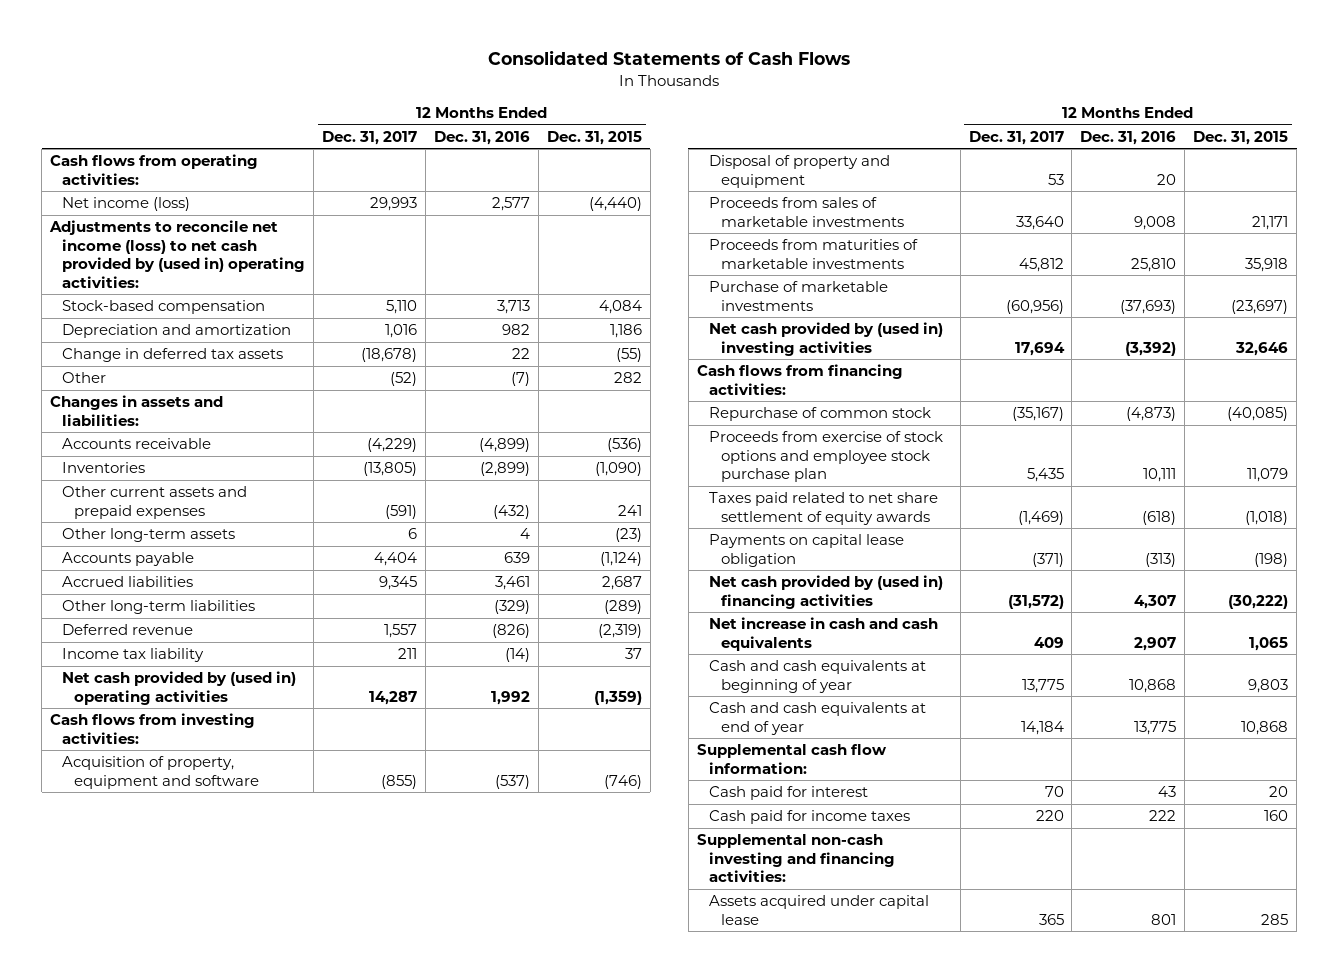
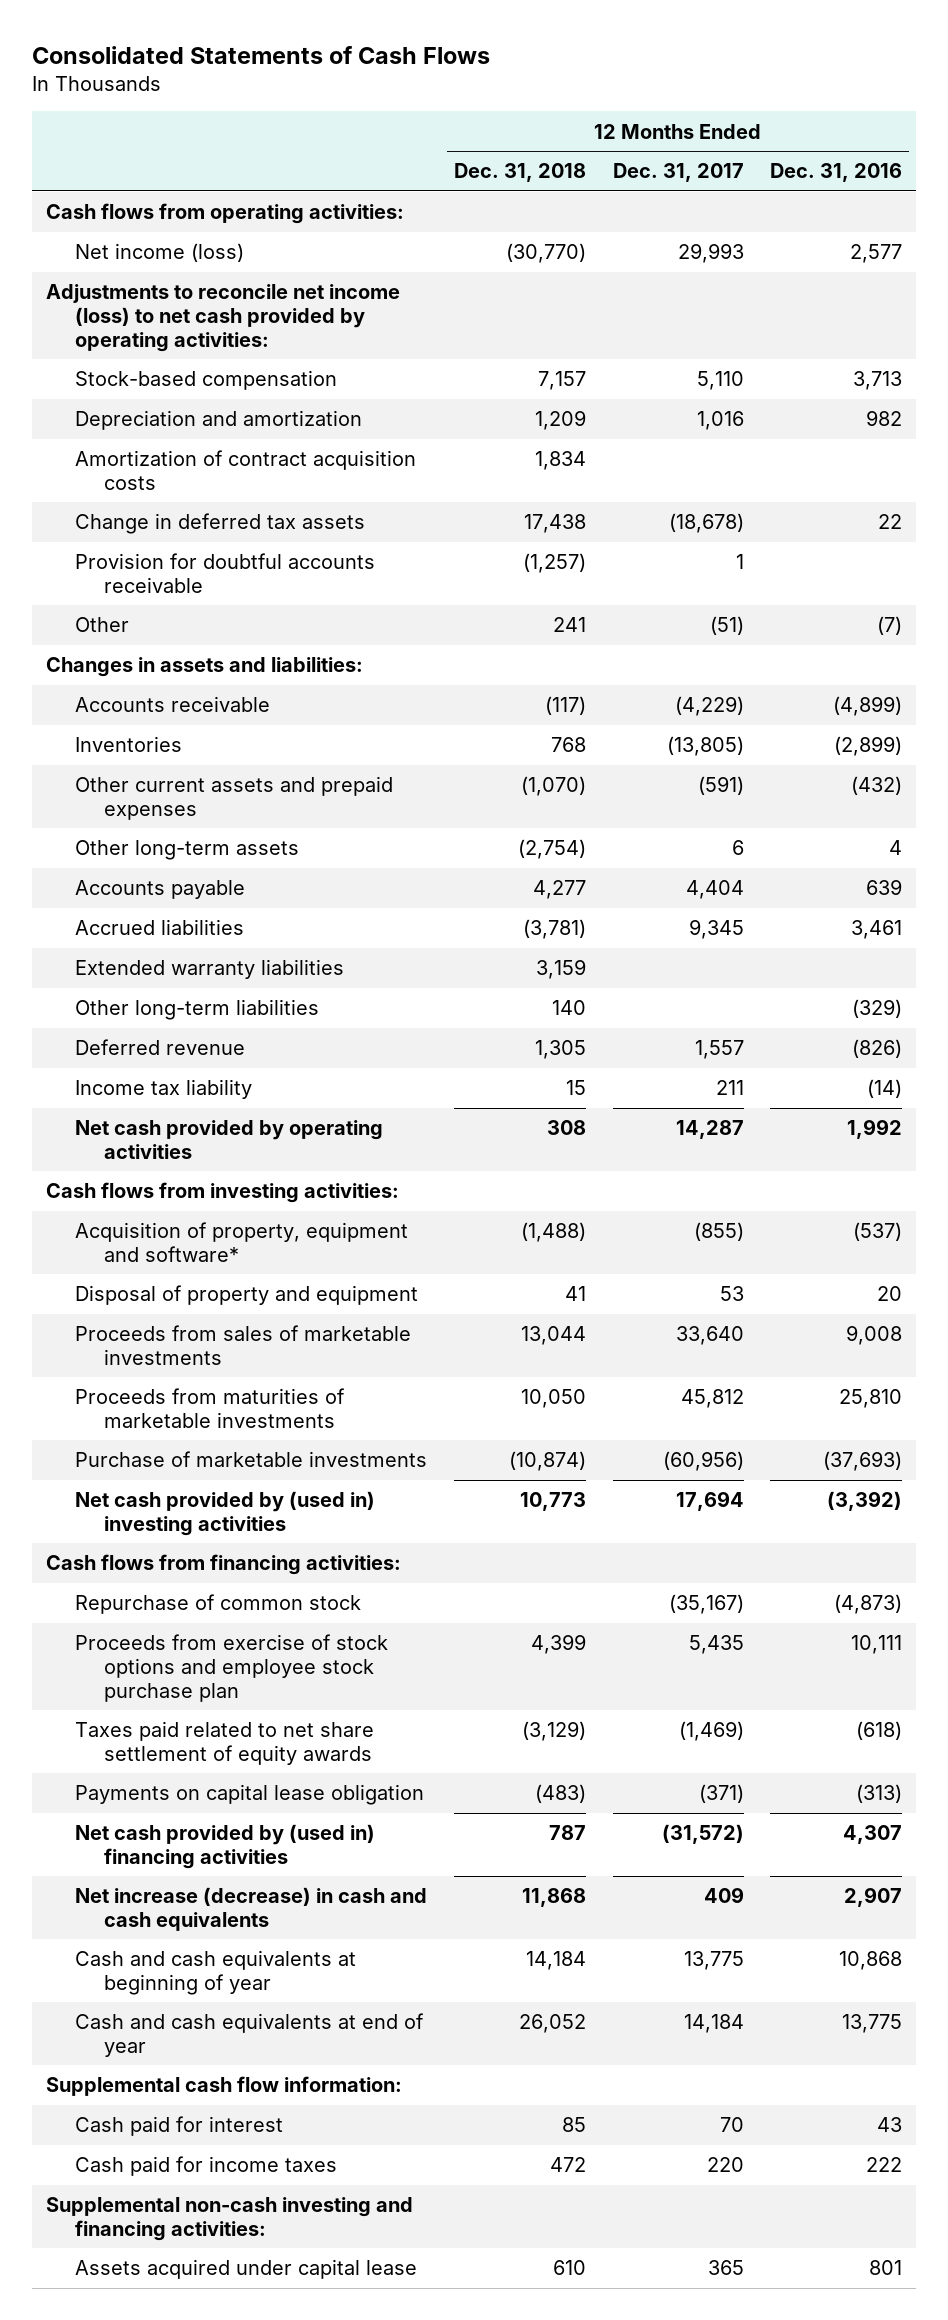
- | 12 Months Ended Dec. 31, 2017 | 12 Months Ended Dec. 31, 2016 | 12 Months Ended Dec. 31, 2015
+ | 12 Months Ended Dec. 31, 2018 | 12 Months Ended Dec. 31, 2017 | 12 Months Ended Dec. 31, 2016
- Adjustments to reconcile net income (loss) to net cash provided by (used in) operating activities:
+ Adjustments to reconcile net income (loss) to net cash provided by operating activities:
+ Amortization of contract acquisition costs | 1,834 | |
- Other | (52) | (7) | 282
+ Provision for doubtful accounts receivable | (1,257) | 1 |
+ Other | 241 | (51) | (7)
+ Extended warranty liabilities | 3,159 | |
- Net cash provided by (used in) operating activities | 14,287 | 1,992 | (1,359)
+ Net cash provided by operating activities | 308 | 14,287 | 1,992
- Acquisition of property, equipment and software | (855) | (537) | (746)
+ Acquisition of property, equipment and software* | (1,488) | (855) | (537)
- Net increase in cash and cash equivalents | 409 | 2,907 | 1,065
+ Net increase (decrease) in cash and cash equivalents | 11,868 | 409 | 2,907

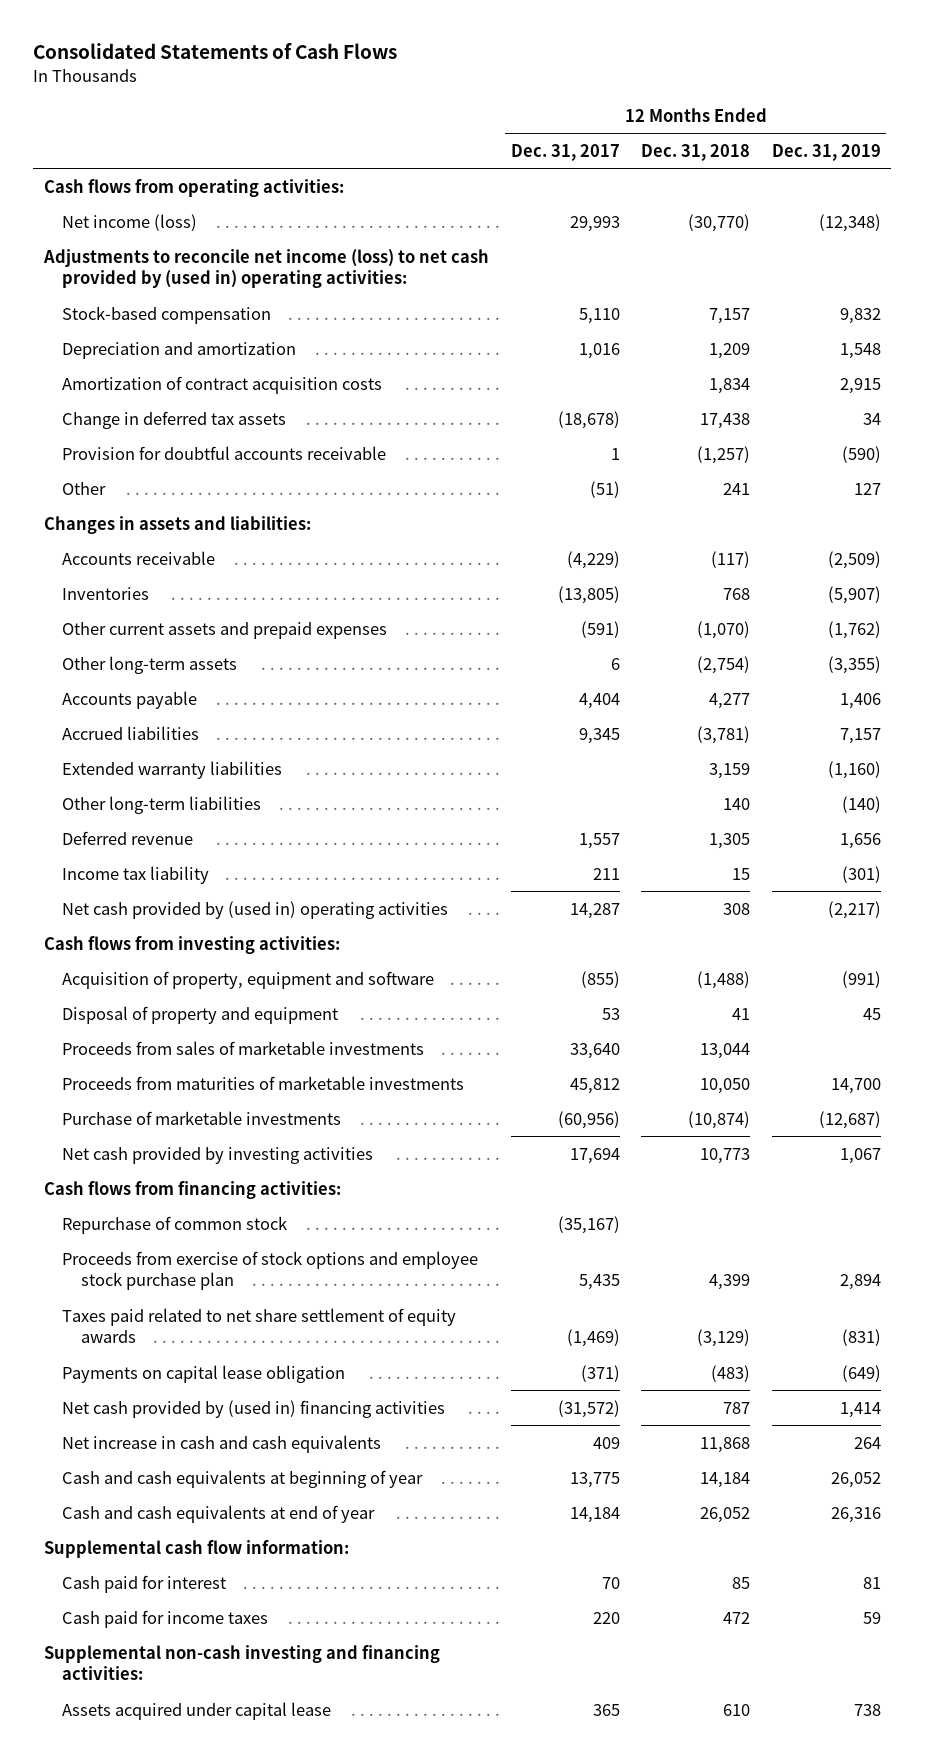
- | 12 Months Ended Dec. 31, 2018 | 12 Months Ended Dec. 31, 2017 | 12 Months Ended Dec. 31, 2016
+ | 12 Months Ended Dec. 31, 2017 | 12 Months Ended Dec. 31, 2018 | 12 Months Ended Dec. 31, 2019
- Adjustments to reconcile net income (loss) to net cash provided by operating activities:
+ Adjustments to reconcile net income (loss) to net cash provided by (used in) operating activities:
- Net cash provided by operating activities | 308 | 14,287 | 1,992
+ Net cash provided by (used in) operating activities | 14,287 | 308 | (2,217)
- Acquisition of property, equipment and software* | (1,488) | (855) | (537)
+ Acquisition of property, equipment and software | (855) | (1,488) | (991)
- Net cash provided by (used in) investing activities | 10,773 | 17,694 | (3,392)
+ Net cash provided by investing activities | 17,694 | 10,773 | 1,067
- Net increase (decrease) in cash and cash equivalents | 11,868 | 409 | 2,907
+ Net increase in cash and cash equivalents | 409 | 11,868 | 264

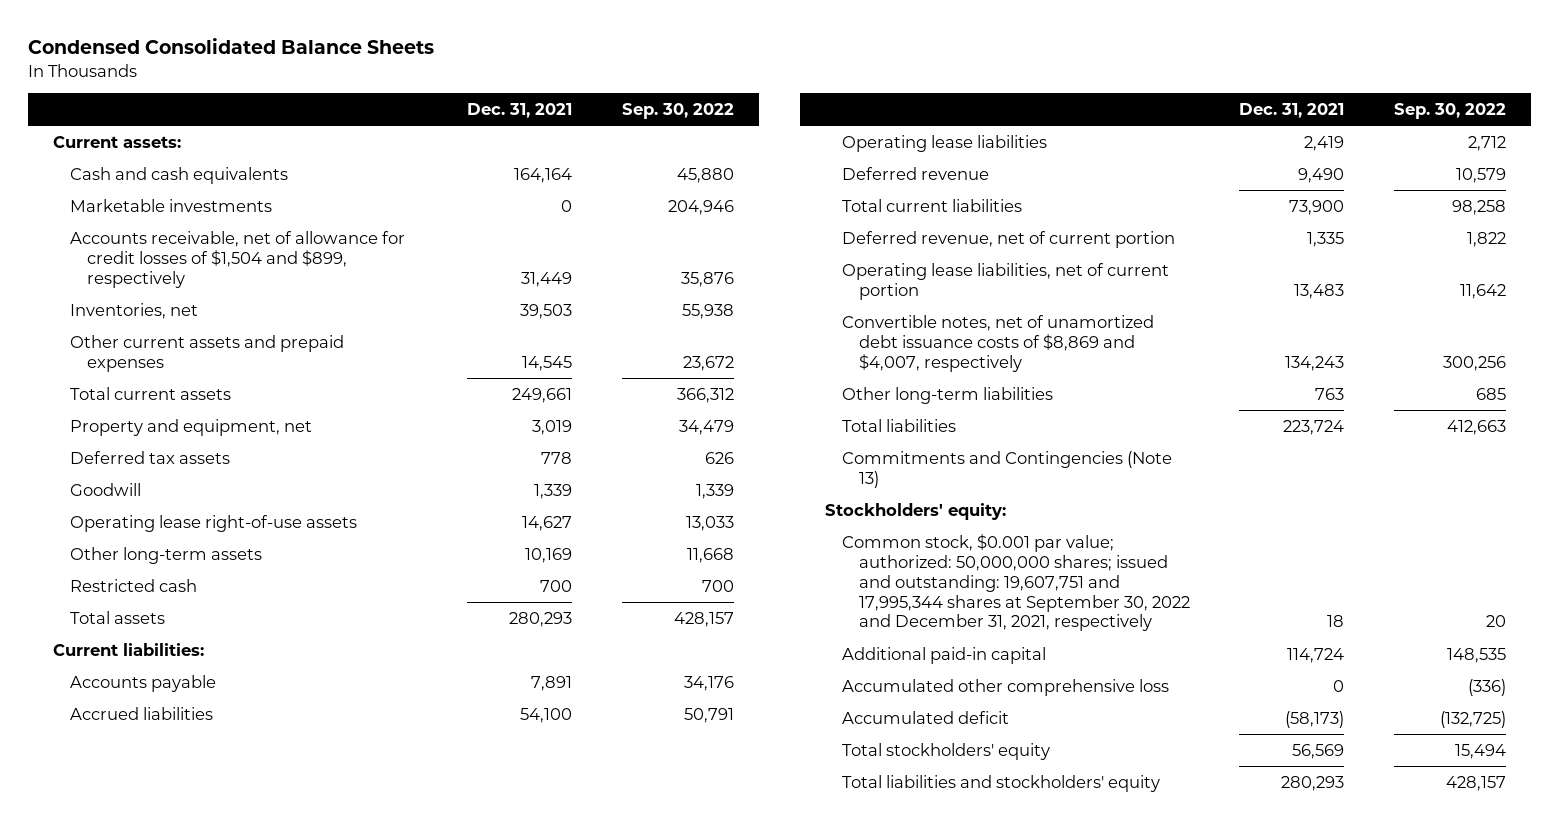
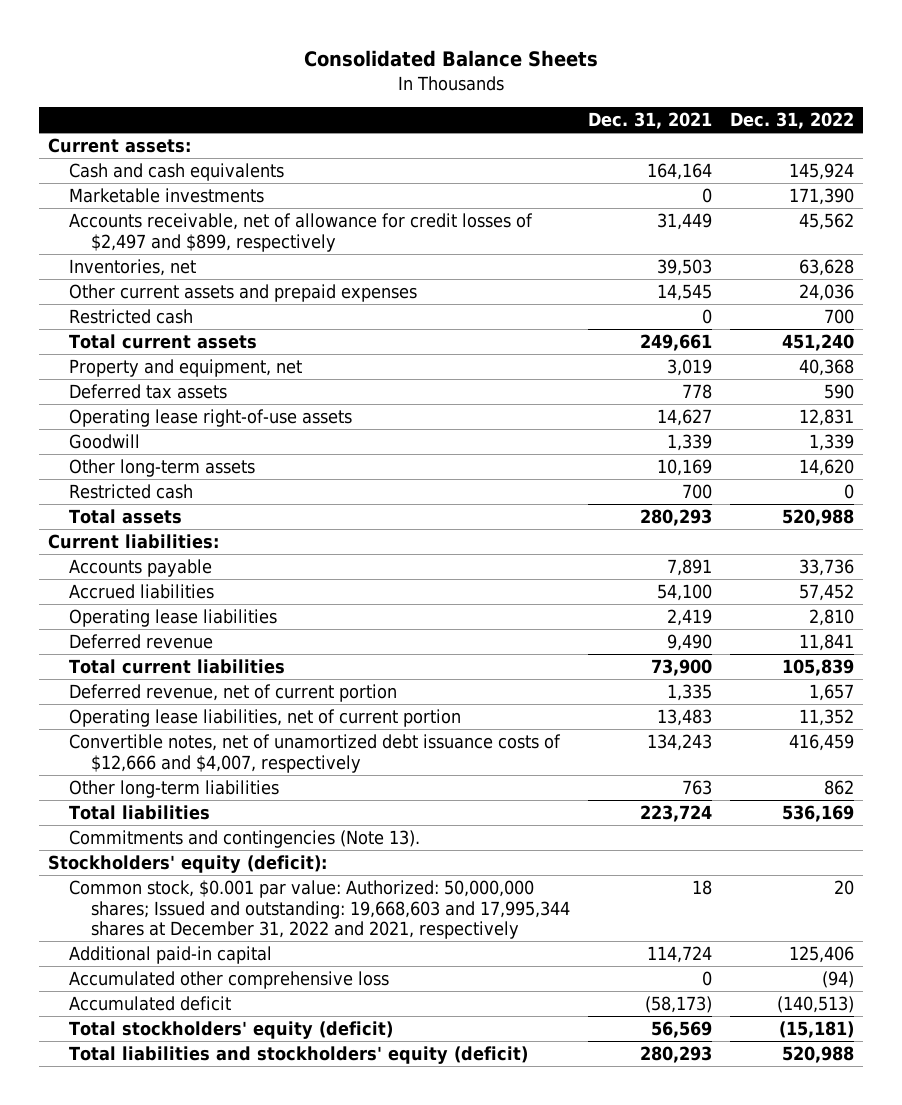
- Condensed Consolidated Balance Sheets
+ Consolidated Balance Sheets
- | Dec. 31, 2021 | Sep. 30, 2022
+ | Dec. 31, 2021 | Dec. 31, 2022
- Accounts receivable, net of allowance for credit losses of $1,504 and $899, respectively | 31,449 | 35,876
+ Accounts receivable, net of allowance for credit losses of $2,497 and $899, respectively | 31,449 | 45,562
+ Restricted cash | 0 | 700
moved down: Goodwill | 1,339 | 1,339
- Convertible notes, net of unamortized debt issuance costs of $8,869 and $4,007, respectively | 134,243 | 300,256
+ Convertible notes, net of unamortized debt issuance costs of $12,666 and $4,007, respectively | 134,243 | 416,459
- Commitments and Contingencies (Note 13)
- Stockholders' equity:
- Common stock, $0.001 par value; authorized: 50,000,000 shares; issued and outstanding: 19,607,751 and 17,995,344 shares at September 30, 2022 and December 31, 2021, respectively | 18 | 20
+ Commitments and contingencies (Note 13).
+ Stockholders' equity (deficit):
+ Common stock, $0.001 par value: Authorized: 50,000,000 shares; Issued and outstanding: 19,668,603 and 17,995,344 shares at December 31, 2022 and 2021, respectively | 18 | 20
- Total stockholders' equity | 56,569 | 15,494
- Total liabilities and stockholders' equity | 280,293 | 428,157
+ Total stockholders' equity (deficit) | 56,569 | (15,181)
+ Total liabilities and stockholders' equity (deficit) | 280,293 | 520,988

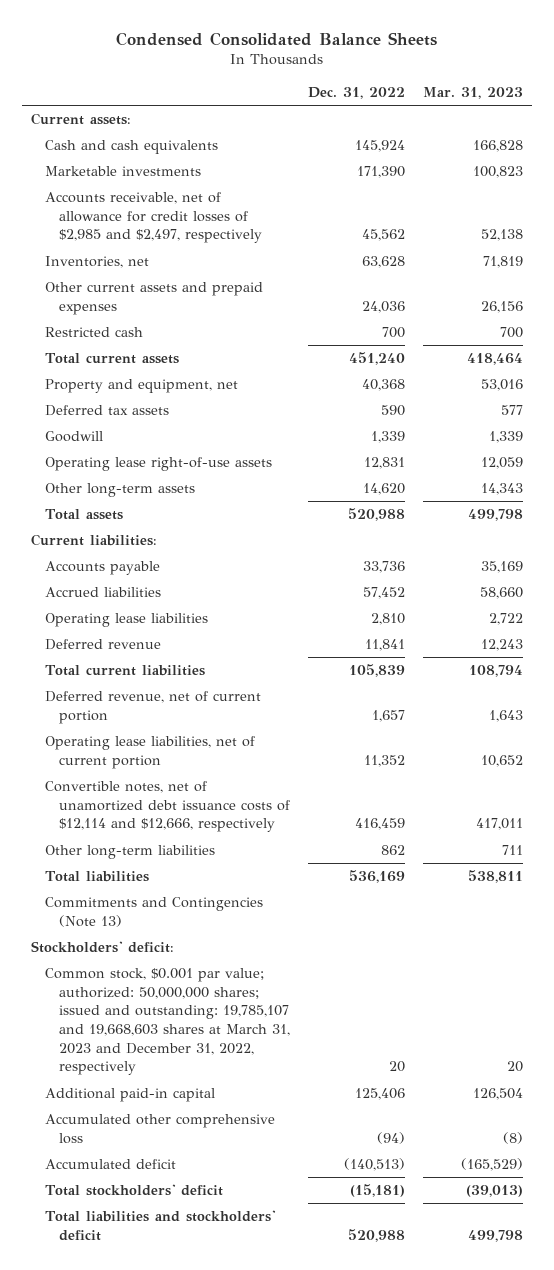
- Consolidated Balance Sheets
+ Condensed Consolidated Balance Sheets
- | Dec. 31, 2021 | Dec. 31, 2022
+ | Dec. 31, 2022 | Mar. 31, 2023
- Accounts receivable, net of allowance for credit losses of $2,497 and $899, respectively | 31,449 | 45,562
+ Accounts receivable, net of allowance for credit losses of $2,985 and $2,497, respectively | 45,562 | 52,138
moved down: Operating lease right-of-use assets | 12,831 | 12,059
- Restricted cash | 700 | 0
- Convertible notes, net of unamortized debt issuance costs of $12,666 and $4,007, respectively | 134,243 | 416,459
+ Convertible notes, net of unamortized debt issuance costs of $12,114 and $12,666, respectively | 416,459 | 417,011
- Commitments and contingencies (Note 13).
- Stockholders' equity (deficit):
- Common stock, $0.001 par value: Authorized: 50,000,000 shares; Issued and outstanding: 19,668,603 and 17,995,344 shares at December 31, 2022 and 2021, respectively | 18 | 20
+ Commitments and Contingencies (Note 13)
+ Stockholders' deficit:
+ Common stock, $0.001 par value; authorized: 50,000,000 shares; issued and outstanding: 19,785,107 and 19,668,603 shares at March 31, 2023 and December 31, 2022, respectively | 20 | 20
- Total stockholders' equity (deficit) | 56,569 | (15,181)
- Total liabilities and stockholders' equity (deficit) | 280,293 | 520,988
+ Total stockholders' deficit | (15,181) | (39,013)
+ Total liabilities and stockholders' deficit | 520,988 | 499,798

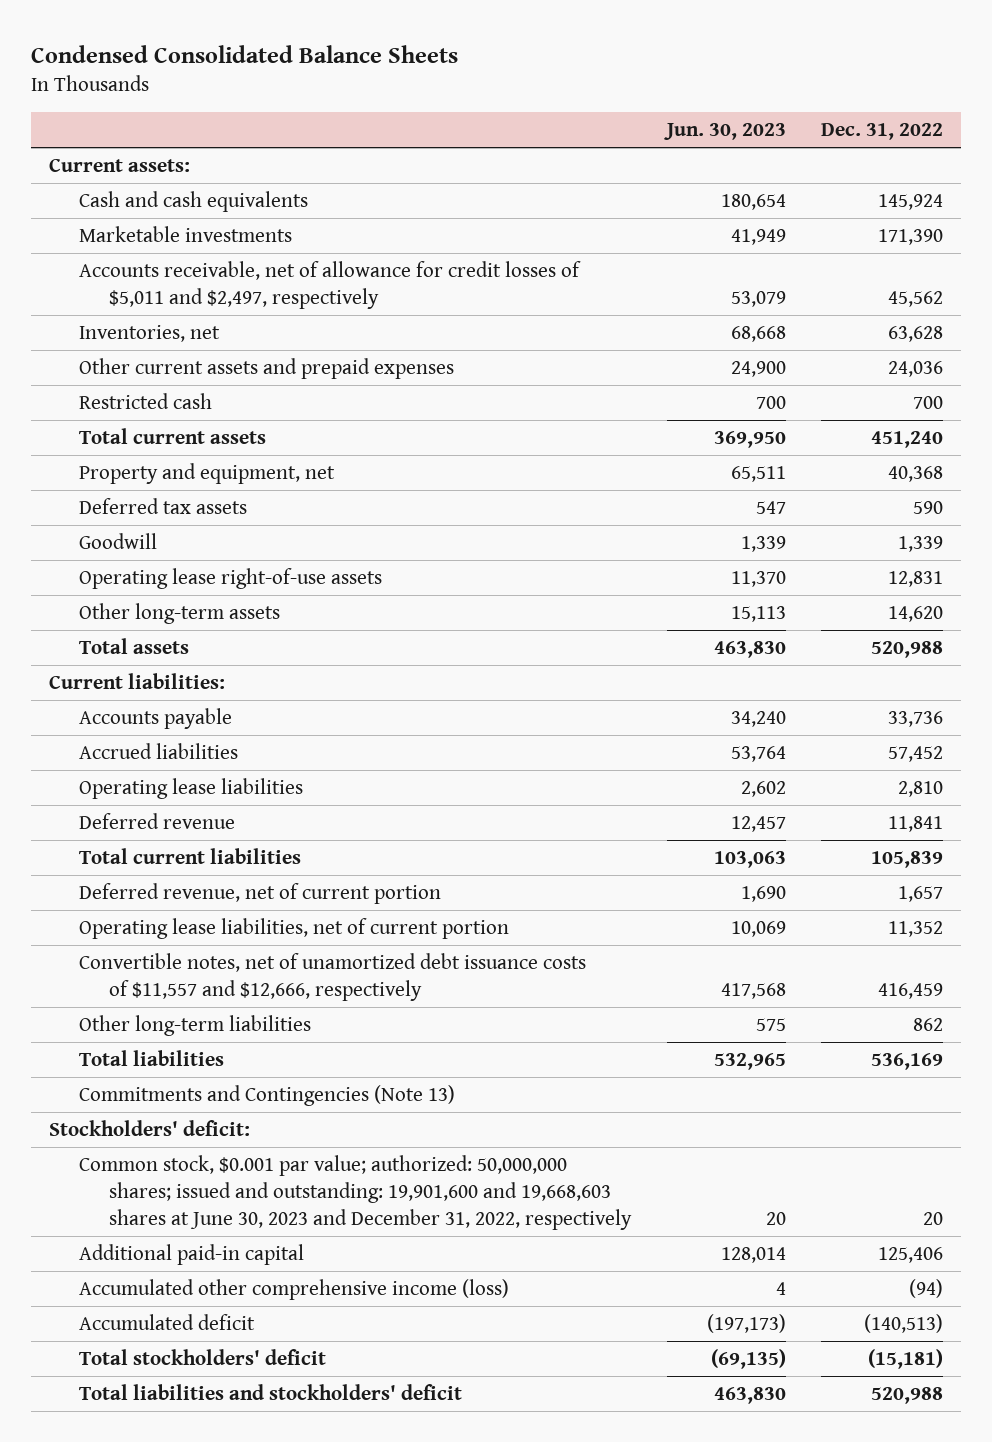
- | Dec. 31, 2022 | Mar. 31, 2023
+ | Jun. 30, 2023 | Dec. 31, 2022
- Accounts receivable, net of allowance for credit losses of $2,985 and $2,497, respectively | 45,562 | 52,138
+ Accounts receivable, net of allowance for credit losses of $5,011 and $2,497, respectively | 53,079 | 45,562
- Convertible notes, net of unamortized debt issuance costs of $12,114 and $12,666, respectively | 416,459 | 417,011
+ Convertible notes, net of unamortized debt issuance costs of $11,557 and $12,666, respectively | 417,568 | 416,459
- Common stock, $0.001 par value; authorized: 50,000,000 shares; issued and outstanding: 19,785,107 and 19,668,603 shares at March 31, 2023 and December 31, 2022, respectively | 20 | 20
+ Common stock, $0.001 par value; authorized: 50,000,000 shares; issued and outstanding: 19,901,600 and 19,668,603 shares at June 30, 2023 and December 31, 2022, respectively | 20 | 20
- Accumulated other comprehensive loss | (94) | (8)
+ Accumulated other comprehensive income (loss) | 4 | (94)

